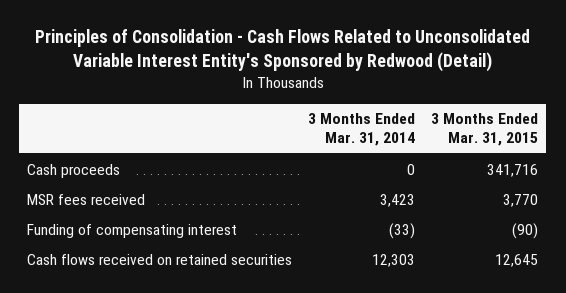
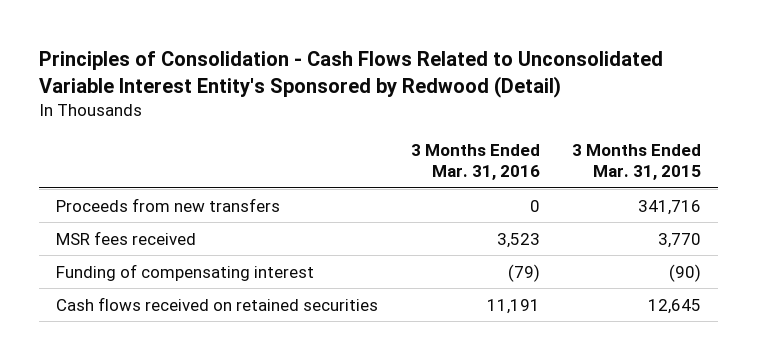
- | 3 Months Ended Mar. 31, 2014 | 3 Months Ended Mar. 31, 2015
+ | 3 Months Ended Mar. 31, 2016 | 3 Months Ended Mar. 31, 2015
- Cash proceeds | 0 | 341,716
+ Proceeds from new transfers | 0 | 341,716

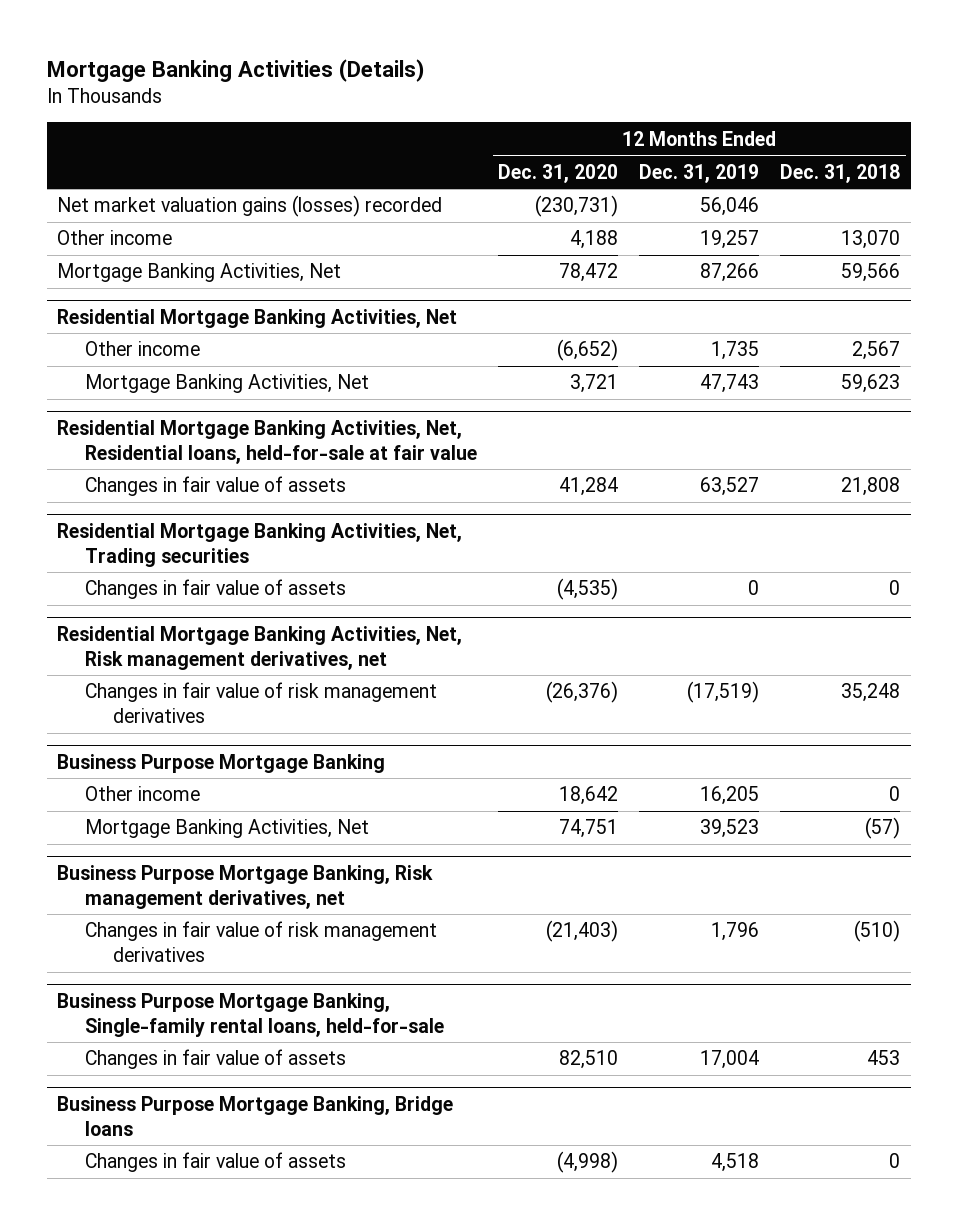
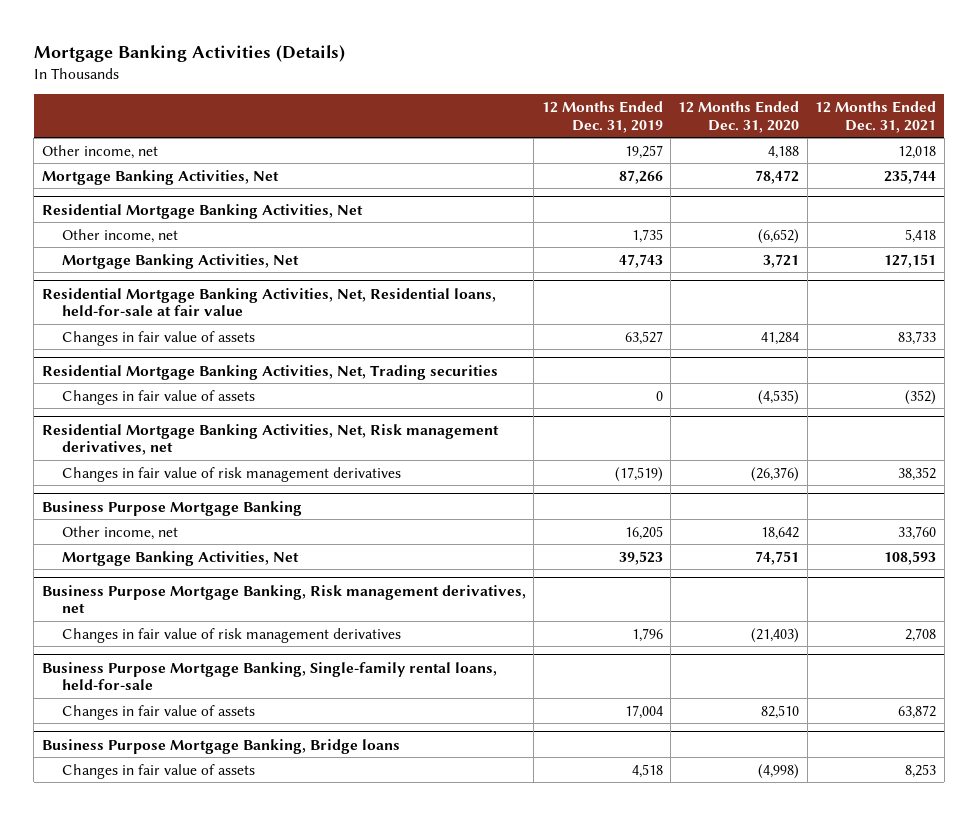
- | 12 Months Ended Dec. 31, 2020 | 12 Months Ended Dec. 31, 2019 | 12 Months Ended Dec. 31, 2018
+ | 12 Months Ended Dec. 31, 2019 | 12 Months Ended Dec. 31, 2020 | 12 Months Ended Dec. 31, 2021
- Net market valuation gains (losses) recorded | (230,731) | 56,046 |
- Other income | 4,188 | 19,257 | 13,070
+ Other income, net | 19,257 | 4,188 | 12,018
@ Residential Mortgage Banking Activities, Net
- Other income | (6,652) | 1,735 | 2,567
+ Other income, net | 1,735 | (6,652) | 5,418
@ Business Purpose Mortgage Banking
- Other income | 18,642 | 16,205 | 0
+ Other income, net | 16,205 | 18,642 | 33,760

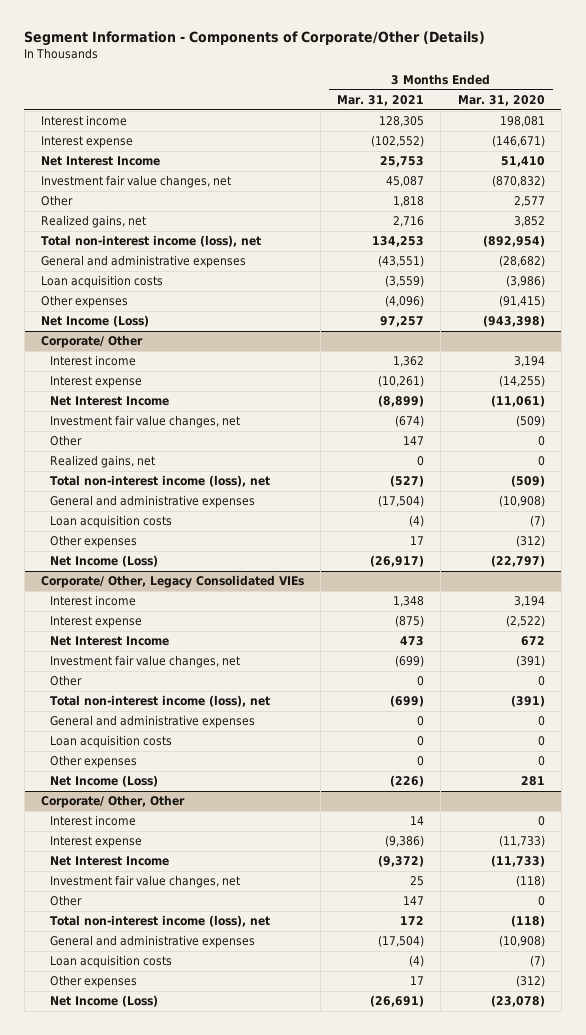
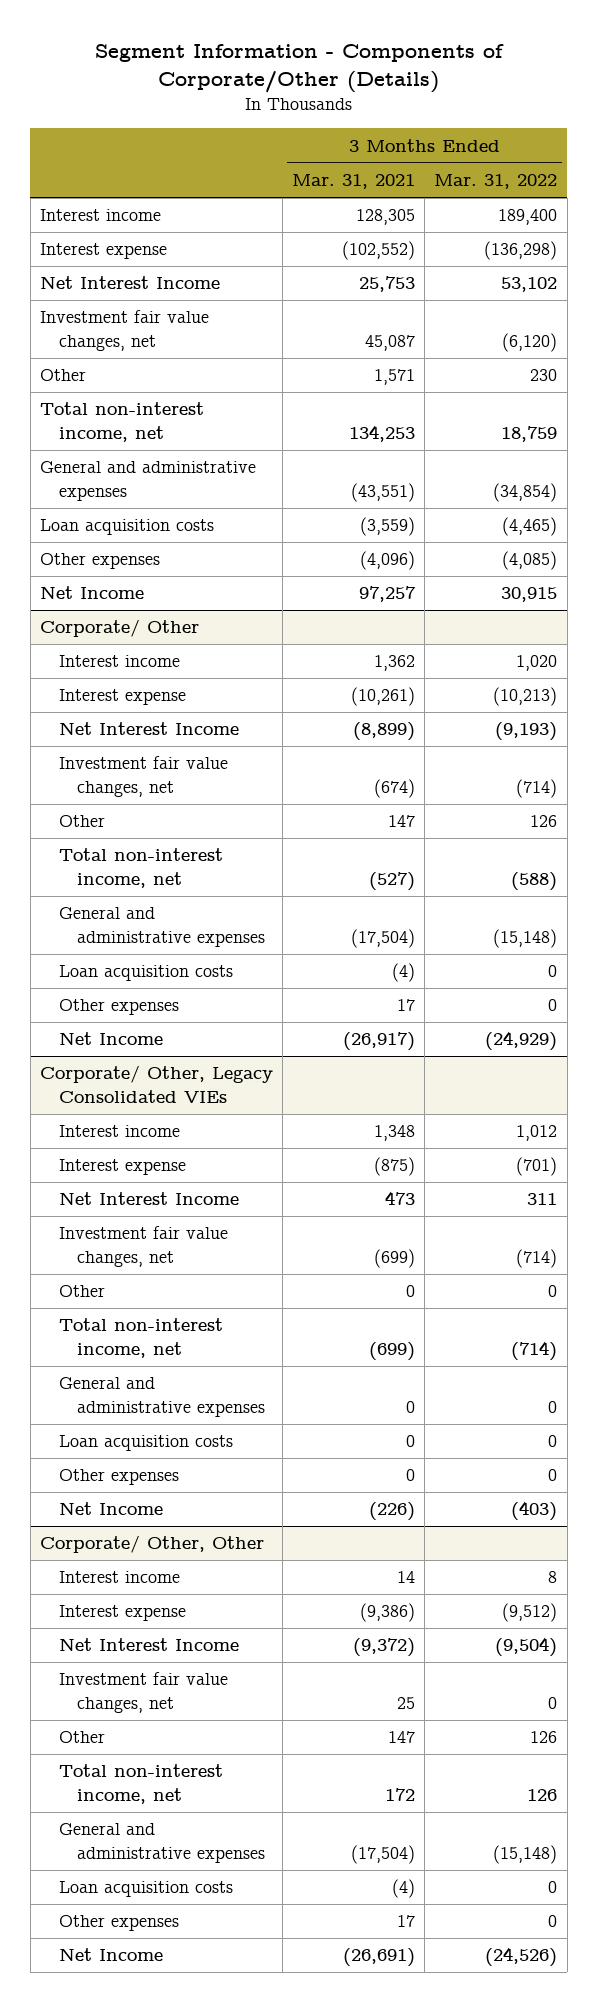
- | 3 Months Ended Mar. 31, 2021 | 3 Months Ended Mar. 31, 2020
+ | 3 Months Ended Mar. 31, 2021 | 3 Months Ended Mar. 31, 2022
- Other | 1,818 | 2,577
- Realized gains, net | 2,716 | 3,852
- Total non-interest income (loss), net | 134,253 | (892,954)
+ Other | 1,571 | 230
+ Total non-interest income, net | 134,253 | 18,759
- Net Income (Loss) | 97,257 | (943,398)
+ Net Income | 97,257 | 30,915
@ Corporate/ Other
- Realized gains, net | 0 | 0
- Total non-interest income (loss), net | (527) | (509)
+ Total non-interest income, net | (527) | (588)
- Net Income (Loss) | (26,917) | (22,797)
+ Net Income | (26,917) | (24,929)
@ Corporate/ Other, Legacy Consolidated VIEs
- Total non-interest income (loss), net | (699) | (391)
+ Total non-interest income, net | (699) | (714)
- Net Income (Loss) | (226) | 281
+ Net Income | (226) | (403)
@ Corporate/ Other, Other
- Total non-interest income (loss), net | 172 | (118)
+ Total non-interest income, net | 172 | 126
- Net Income (Loss) | (26,691) | (23,078)
+ Net Income | (26,691) | (24,526)

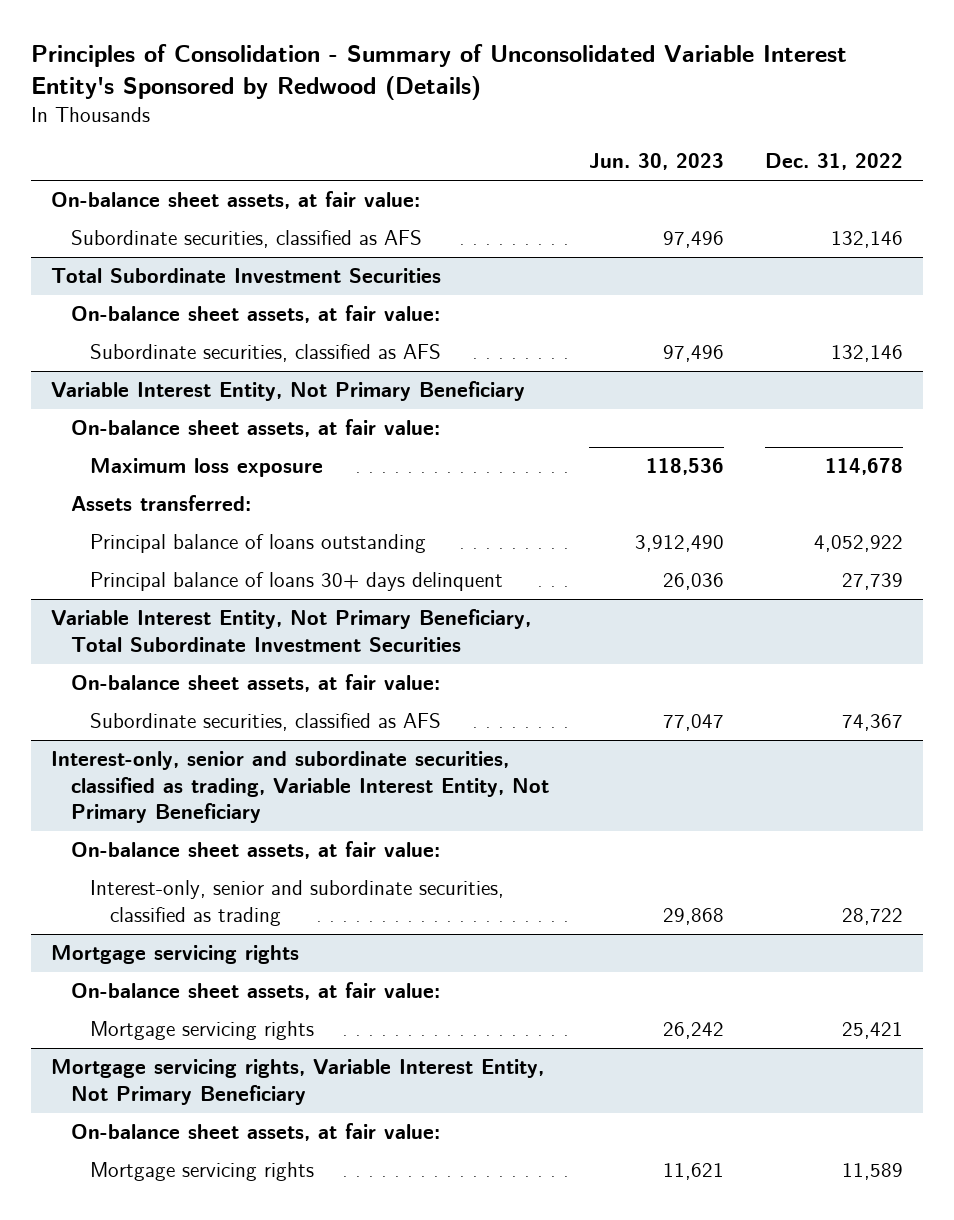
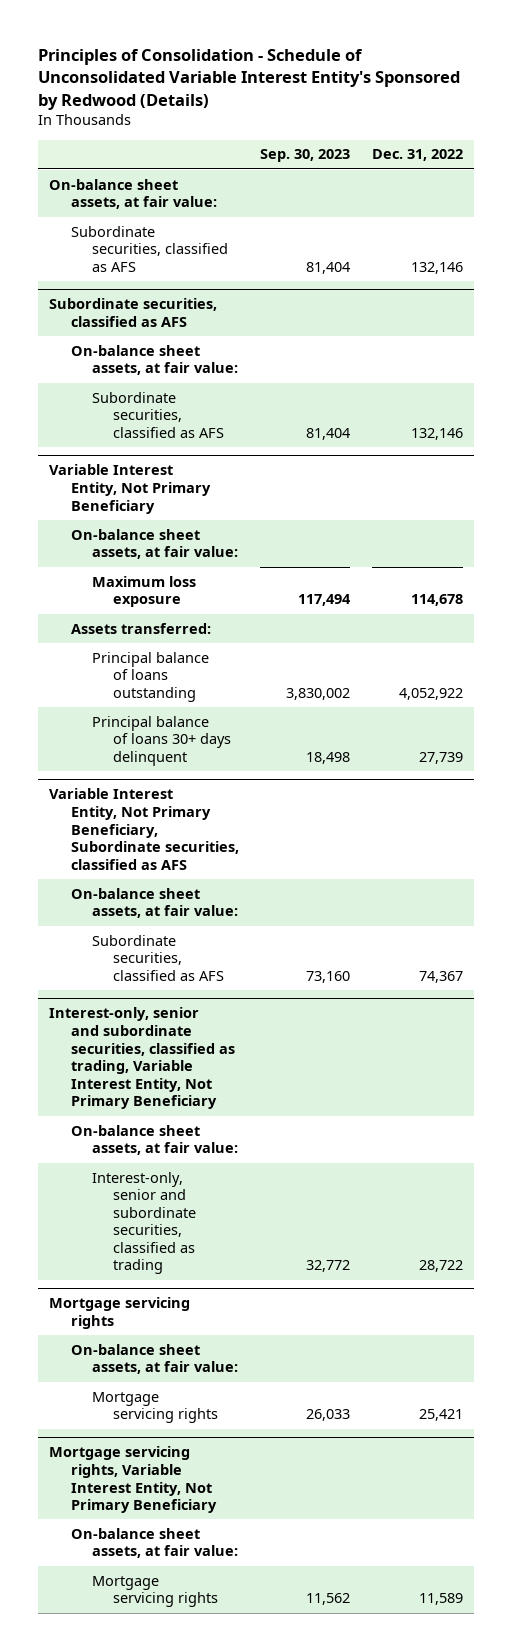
- Principles of Consolidation - Summary of Unconsolidated Variable Interest Entity's Sponsored by Redwood (Details)
+ Principles of Consolidation - Schedule of Unconsolidated Variable Interest Entity's Sponsored by Redwood (Details)
- | Jun. 30, 2023 | Dec. 31, 2022
+ | Sep. 30, 2023 | Dec. 31, 2022
- Total Subordinate Investment Securities
+ Subordinate securities, classified as AFS
- Variable Interest Entity, Not Primary Beneficiary, Total Subordinate Investment Securities
+ Variable Interest Entity, Not Primary Beneficiary, Subordinate securities, classified as AFS

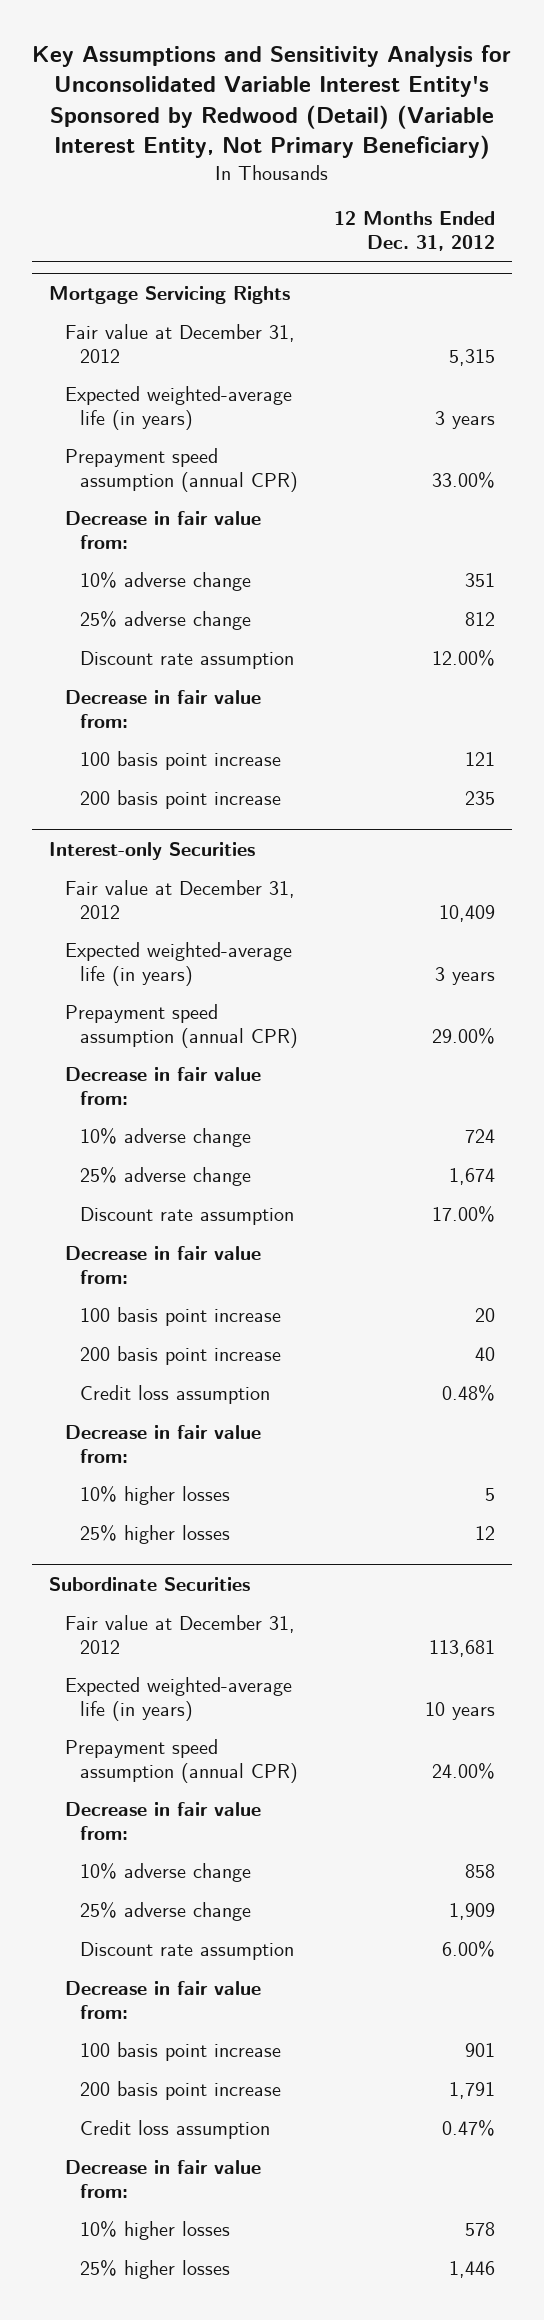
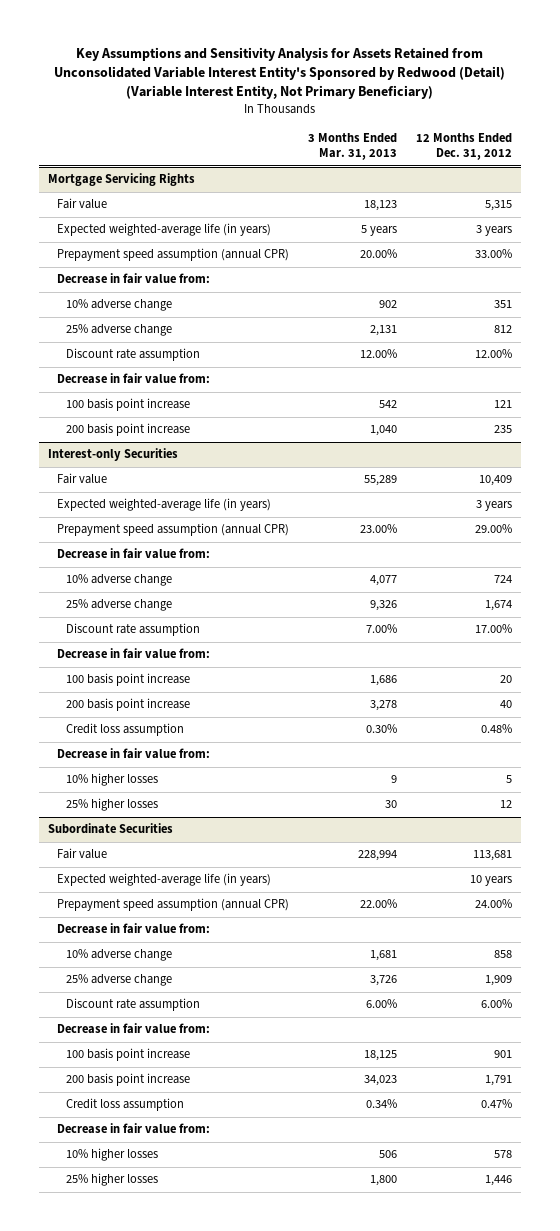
- Key Assumptions and Sensitivity Analysis for Unconsolidated Variable Interest Entity's Sponsored by Redwood (Detail) (Variable Interest Entity, Not Primary Beneficiary)
+ Key Assumptions and Sensitivity Analysis for Assets Retained from Unconsolidated Variable Interest Entity's Sponsored by Redwood (Detail) (Variable Interest Entity, Not Primary Beneficiary)
- | 12 Months Ended Dec. 31, 2012
+ | 3 Months Ended Mar. 31, 2013 | 12 Months Ended Dec. 31, 2012
@ Mortgage Servicing Rights
- Fair value at December 31, 2012 | 5,315
+ Fair value | 18,123 | 5,315
@ Interest-only Securities
- Fair value at December 31, 2012 | 10,409
+ Fair value | 55,289 | 10,409
@ Subordinate Securities
- Fair value at December 31, 2012 | 113,681
+ Fair value | 228,994 | 113,681

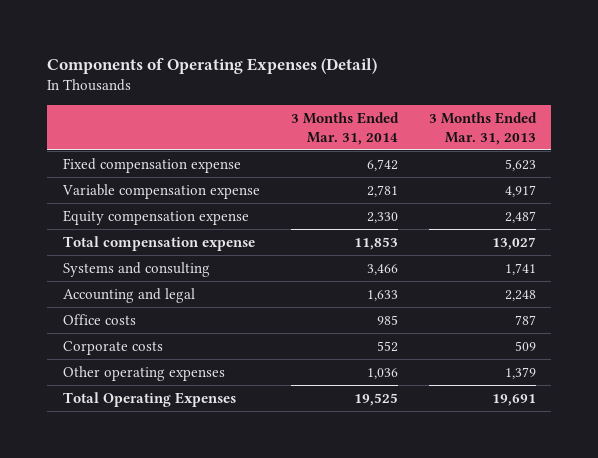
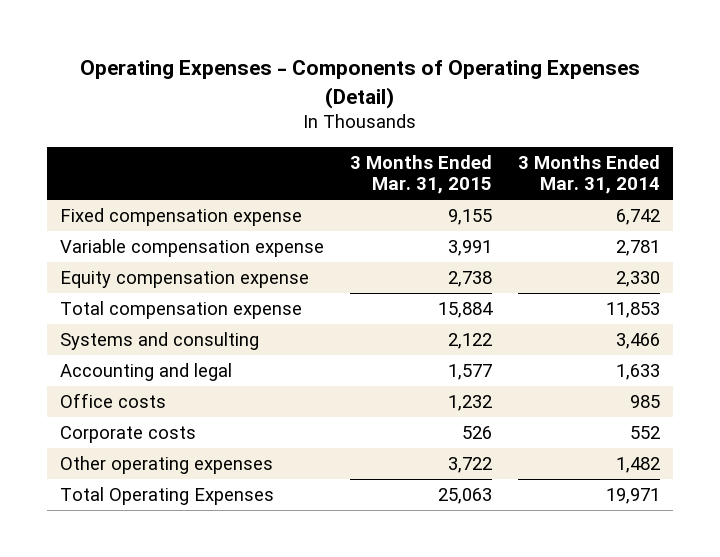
- Components of Operating Expenses (Detail)
+ Operating Expenses - Components of Operating Expenses (Detail)
- | 3 Months Ended Mar. 31, 2014 | 3 Months Ended Mar. 31, 2013
+ | 3 Months Ended Mar. 31, 2015 | 3 Months Ended Mar. 31, 2014
- Other operating expenses | 1,036 | 1,379
- Total Operating Expenses | 19,525 | 19,691
+ Other operating expenses | 3,722 | 1,482
+ Total Operating Expenses | 25,063 | 19,971

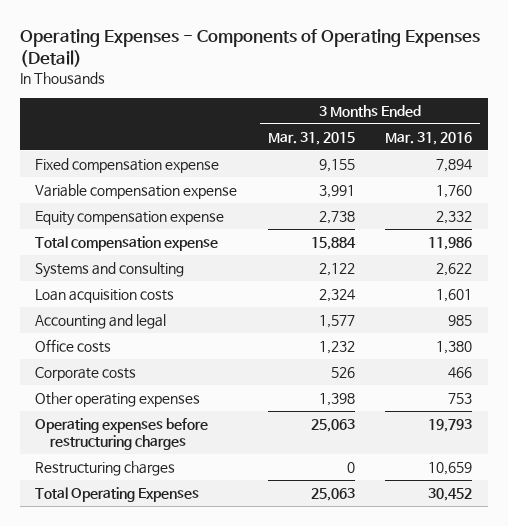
- | 3 Months Ended Mar. 31, 2015 | 3 Months Ended Mar. 31, 2014
+ | 3 Months Ended Mar. 31, 2015 | 3 Months Ended Mar. 31, 2016
+ Loan acquisition costs | 2,324 | 1,601
- Other operating expenses | 3,722 | 1,482
+ Other operating expenses | 1,398 | 753
+ Operating expenses before restructuring charges | 25,063 | 19,793
+ Restructuring charges | 0 | 10,659

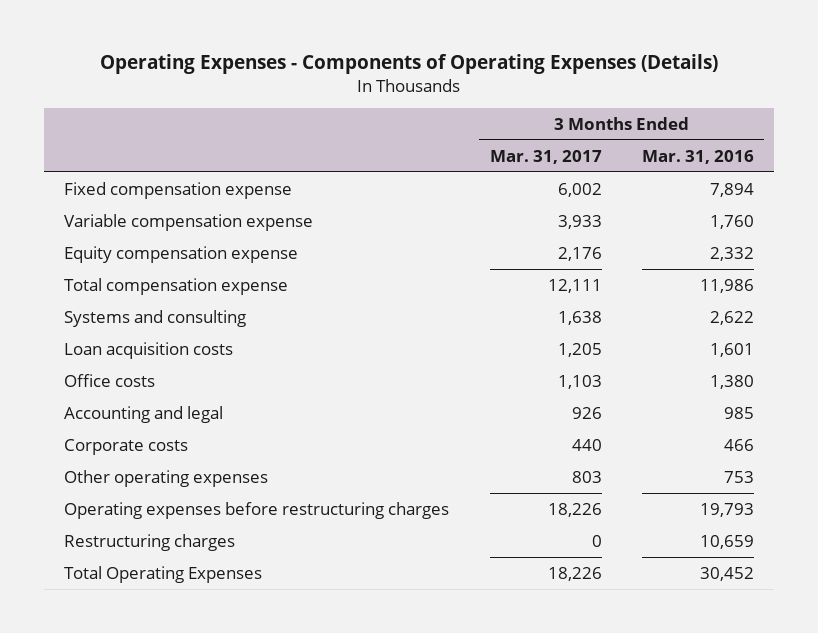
- Operating Expenses - Components of Operating Expenses (Detail)
+ Operating Expenses - Components of Operating Expenses (Details)
- | 3 Months Ended Mar. 31, 2015 | 3 Months Ended Mar. 31, 2016
+ | 3 Months Ended Mar. 31, 2017 | 3 Months Ended Mar. 31, 2016
moved down: Accounting and legal | 926 | 985

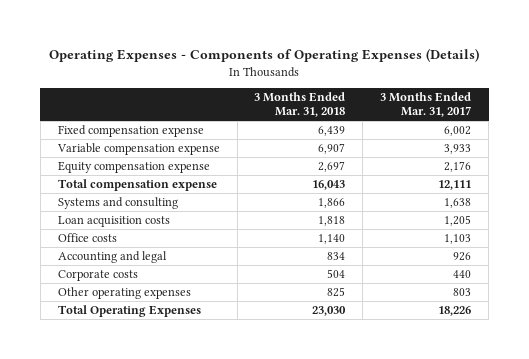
- | 3 Months Ended Mar. 31, 2017 | 3 Months Ended Mar. 31, 2016
+ | 3 Months Ended Mar. 31, 2018 | 3 Months Ended Mar. 31, 2017
- Operating expenses before restructuring charges | 18,226 | 19,793
- Restructuring charges | 0 | 10,659

